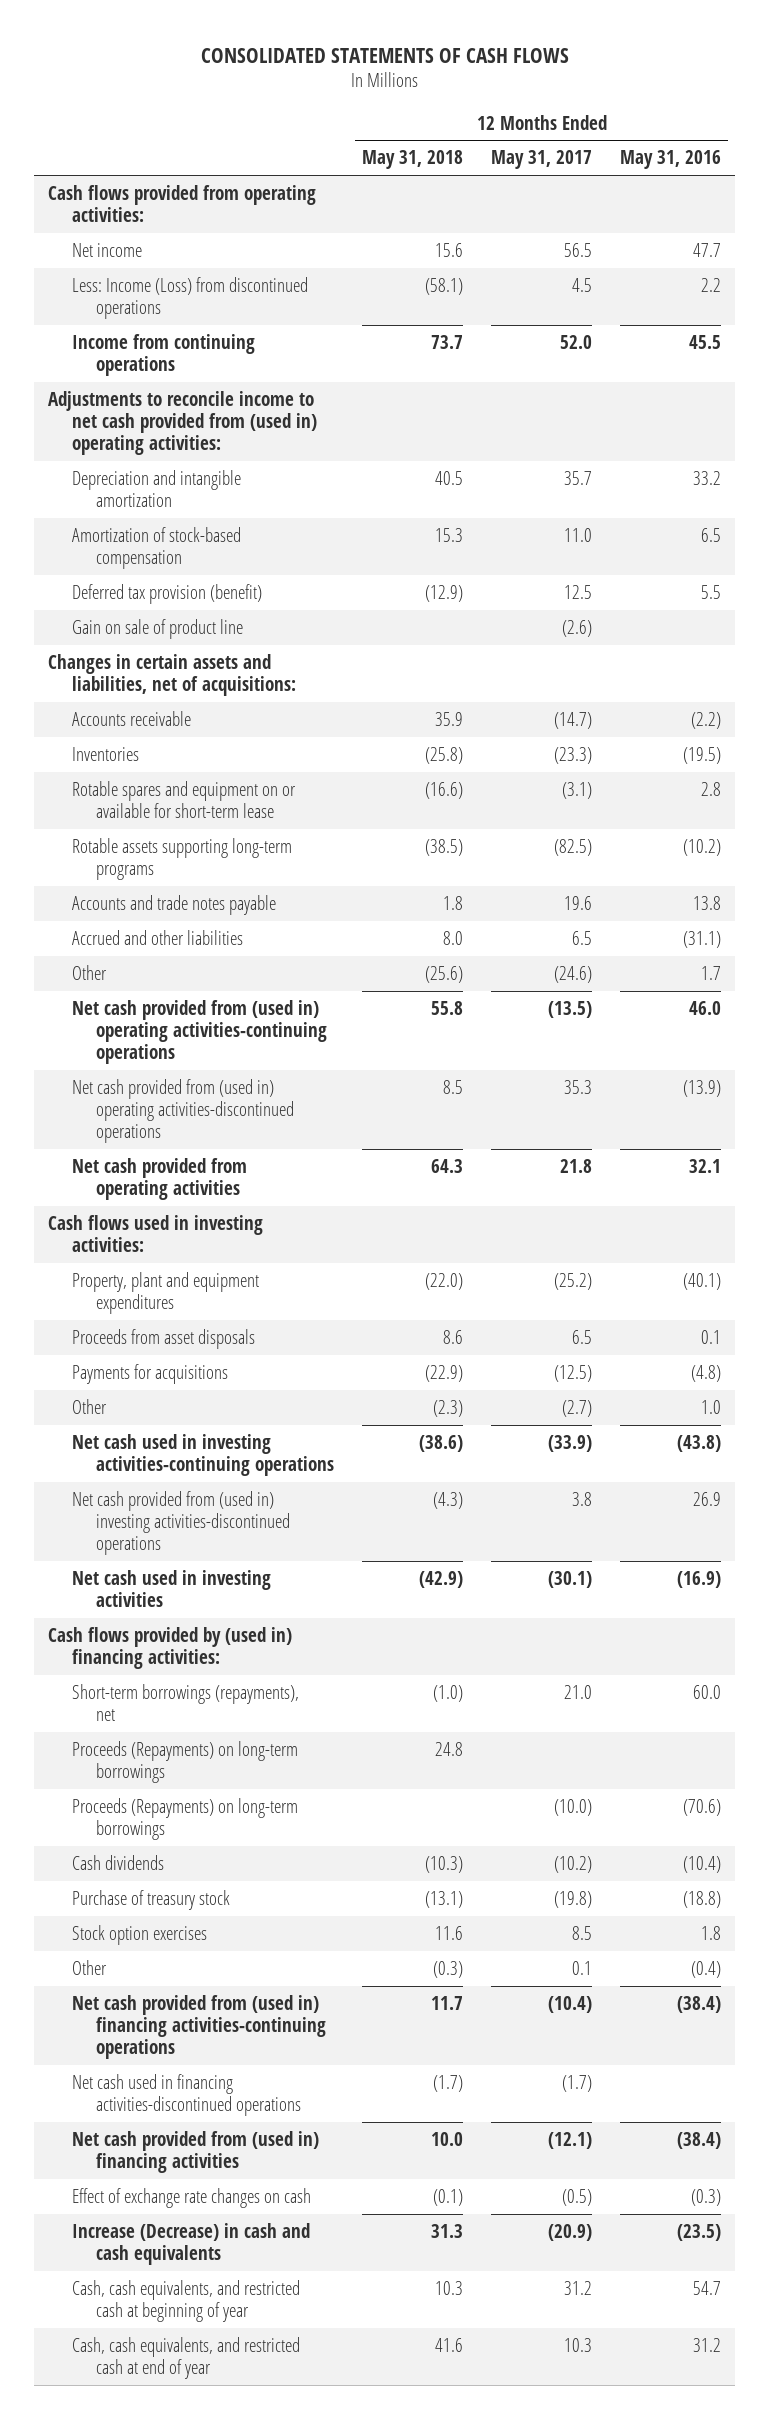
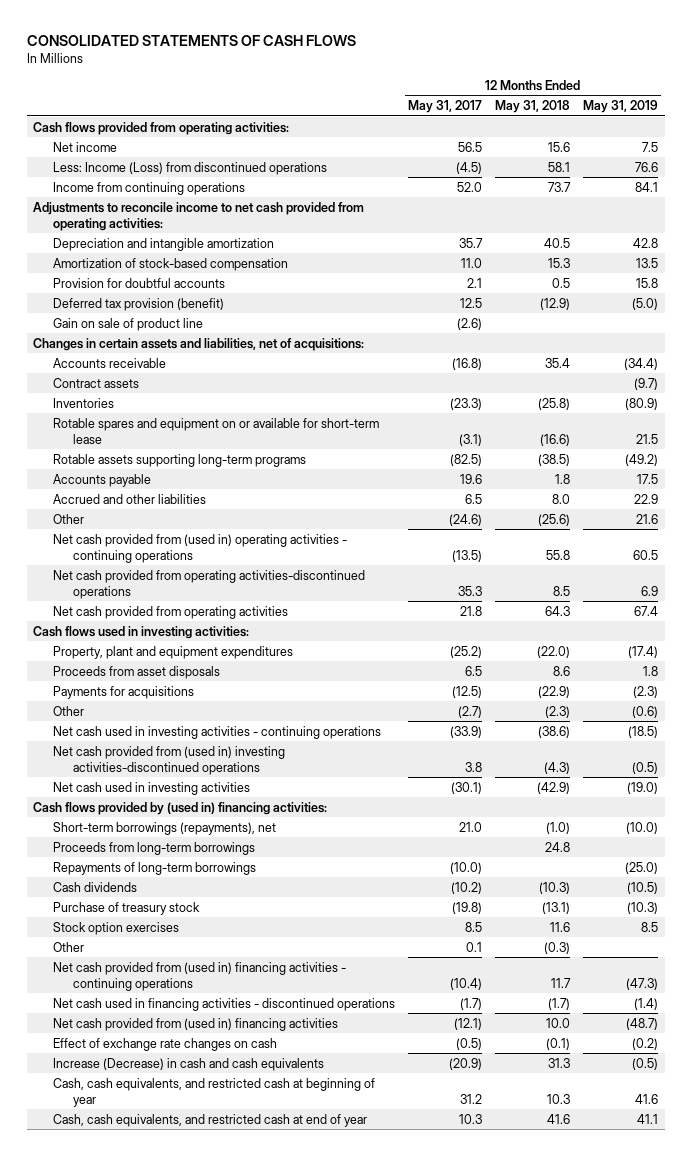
- | 12 Months Ended May 31, 2018 | 12 Months Ended May 31, 2017 | 12 Months Ended May 31, 2016
+ | 12 Months Ended May 31, 2017 | 12 Months Ended May 31, 2018 | 12 Months Ended May 31, 2019
- Less: Income (Loss) from discontinued operations | (58.1) | 4.5 | 2.2
+ Less: Income (Loss) from discontinued operations | (4.5) | 58.1 | 76.6
- Adjustments to reconcile income to net cash provided from (used in) operating activities:
+ Adjustments to reconcile income to net cash provided from operating activities:
+ Provision for doubtful accounts | 2.1 | 0.5 | 15.8
- Accounts receivable | 35.9 | (14.7) | (2.2)
+ Accounts receivable | (16.8) | 35.4 | (34.4)
+ Contract assets | | | (9.7)
- Accounts and trade notes payable | 1.8 | 19.6 | 13.8
+ Accounts payable | 19.6 | 1.8 | 17.5
- Net cash provided from (used in) operating activities-continuing operations | 55.8 | (13.5) | 46.0
- Net cash provided from (used in) operating activities-discontinued operations | 8.5 | 35.3 | (13.9)
+ Net cash provided from (used in) operating activities - continuing operations | (13.5) | 55.8 | 60.5
+ Net cash provided from operating activities-discontinued operations | 35.3 | 8.5 | 6.9
- Net cash used in investing activities-continuing operations | (38.6) | (33.9) | (43.8)
+ Net cash used in investing activities - continuing operations | (33.9) | (38.6) | (18.5)
- Proceeds (Repayments) on long-term borrowings | 24.8 | |
- Proceeds (Repayments) on long-term borrowings | | (10.0) | (70.6)
+ Proceeds from long-term borrowings | | 24.8 |
+ Repayments of long-term borrowings | (10.0) | | (25.0)
- Net cash provided from (used in) financing activities-continuing operations | 11.7 | (10.4) | (38.4)
- Net cash used in financing activities-discontinued operations | (1.7) | (1.7) |
+ Net cash provided from (used in) financing activities - continuing operations | (10.4) | 11.7 | (47.3)
+ Net cash used in financing activities - discontinued operations | (1.7) | (1.7) | (1.4)

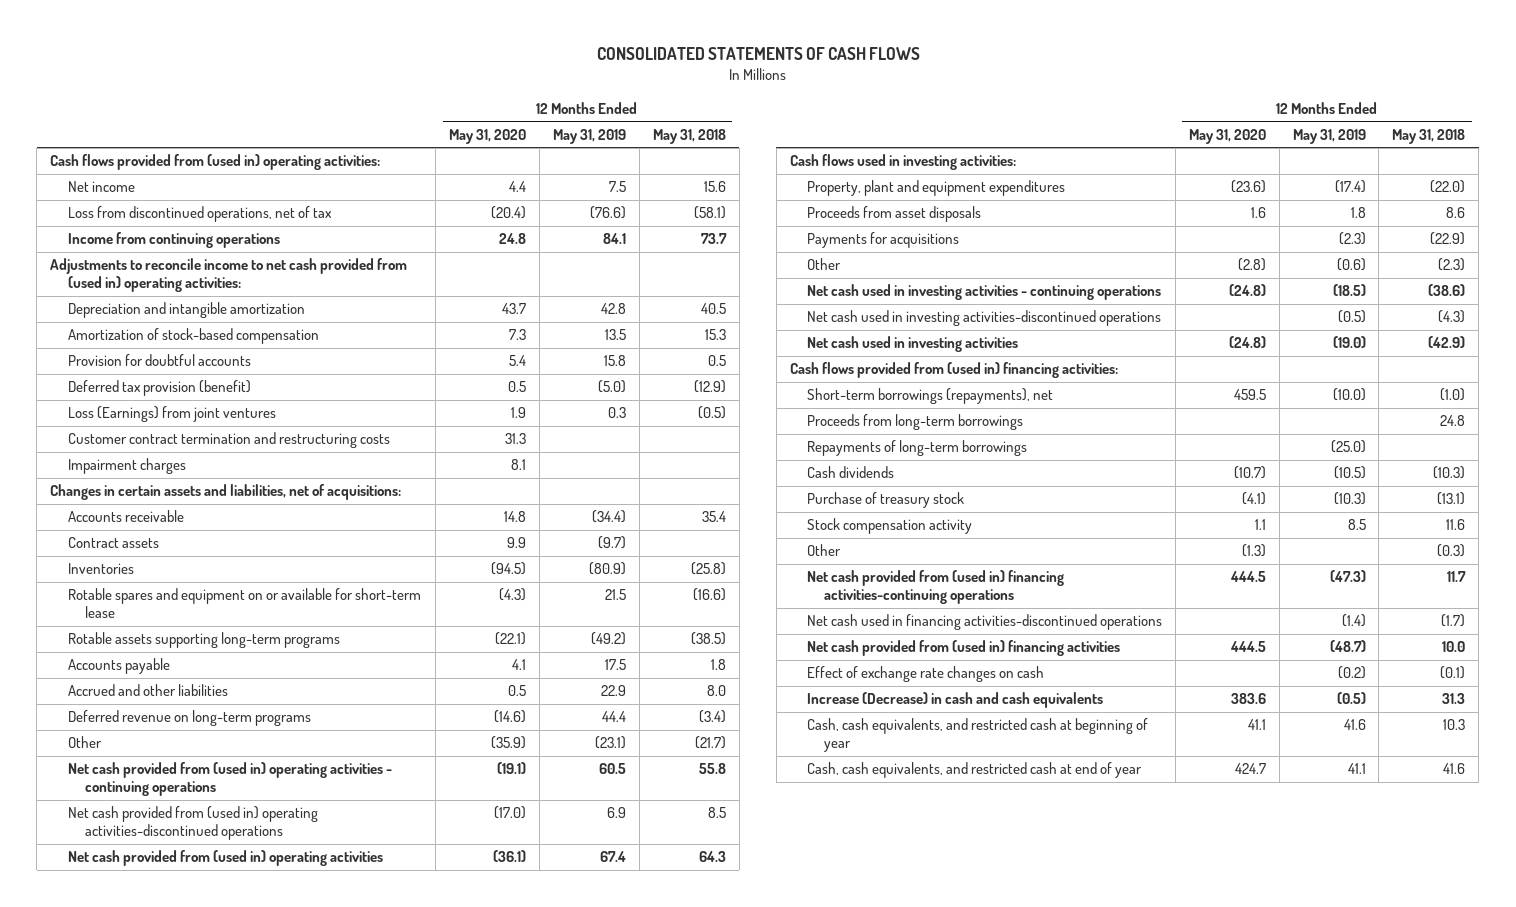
- | 12 Months Ended May 31, 2017 | 12 Months Ended May 31, 2018 | 12 Months Ended May 31, 2019
+ | 12 Months Ended May 31, 2020 | 12 Months Ended May 31, 2019 | 12 Months Ended May 31, 2018
- Cash flows provided from operating activities:
+ Cash flows provided from (used in) operating activities:
- Less: Income (Loss) from discontinued operations | (4.5) | 58.1 | 76.6
+ Loss from discontinued operations, net of tax | (20.4) | (76.6) | (58.1)
- Adjustments to reconcile income to net cash provided from operating activities:
+ Adjustments to reconcile income to net cash provided from (used in) operating activities:
- Gain on sale of product line | (2.6) | |
+ Loss (Earnings) from joint ventures | 1.9 | 0.3 | (0.5)
+ Customer contract termination and restructuring costs | 31.3 | |
+ Impairment charges | 8.1 | |
- Other | (24.6) | (25.6) | 21.6
+ Deferred revenue on long-term programs | (14.6) | 44.4 | (3.4)
+ Other | (35.9) | (23.1) | (21.7)
- Net cash provided from operating activities-discontinued operations | 35.3 | 8.5 | 6.9
- Net cash provided from operating activities | 21.8 | 64.3 | 67.4
+ Net cash provided from (used in) operating activities-discontinued operations | (17.0) | 6.9 | 8.5
+ Net cash provided from (used in) operating activities | (36.1) | 67.4 | 64.3
- Net cash provided from (used in) investing activities-discontinued operations | 3.8 | (4.3) | (0.5)
+ Net cash used in investing activities-discontinued operations | | (0.5) | (4.3)
- Cash flows provided by (used in) financing activities:
+ Cash flows provided from (used in) financing activities:
- Stock option exercises | 8.5 | 11.6 | 8.5
+ Stock compensation activity | 1.1 | 8.5 | 11.6
- Net cash provided from (used in) financing activities - continuing operations | (10.4) | 11.7 | (47.3)
- Net cash used in financing activities - discontinued operations | (1.7) | (1.7) | (1.4)
+ Net cash provided from (used in) financing activities-continuing operations | 444.5 | (47.3) | 11.7
+ Net cash used in financing activities-discontinued operations | | (1.4) | (1.7)

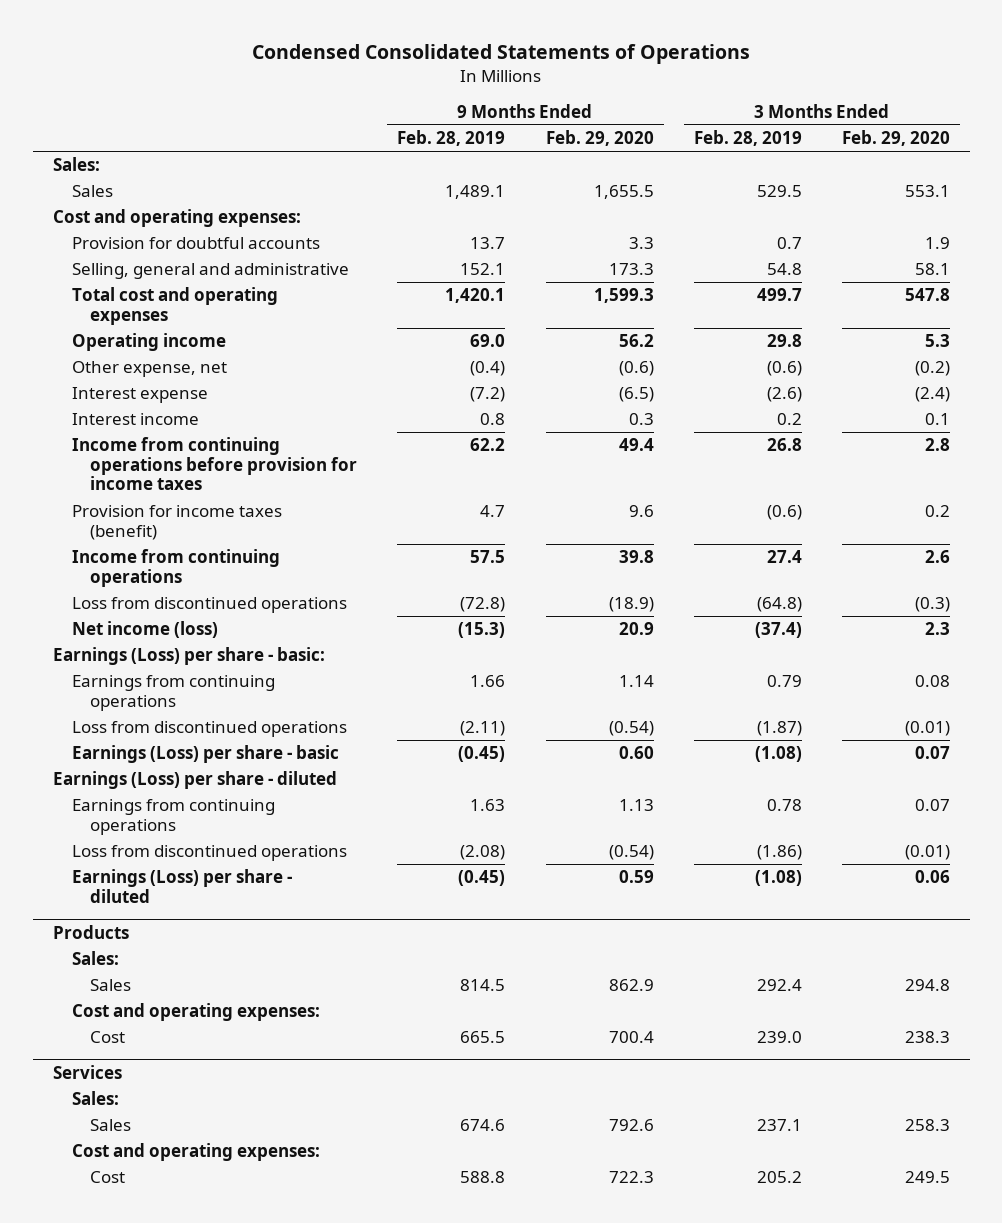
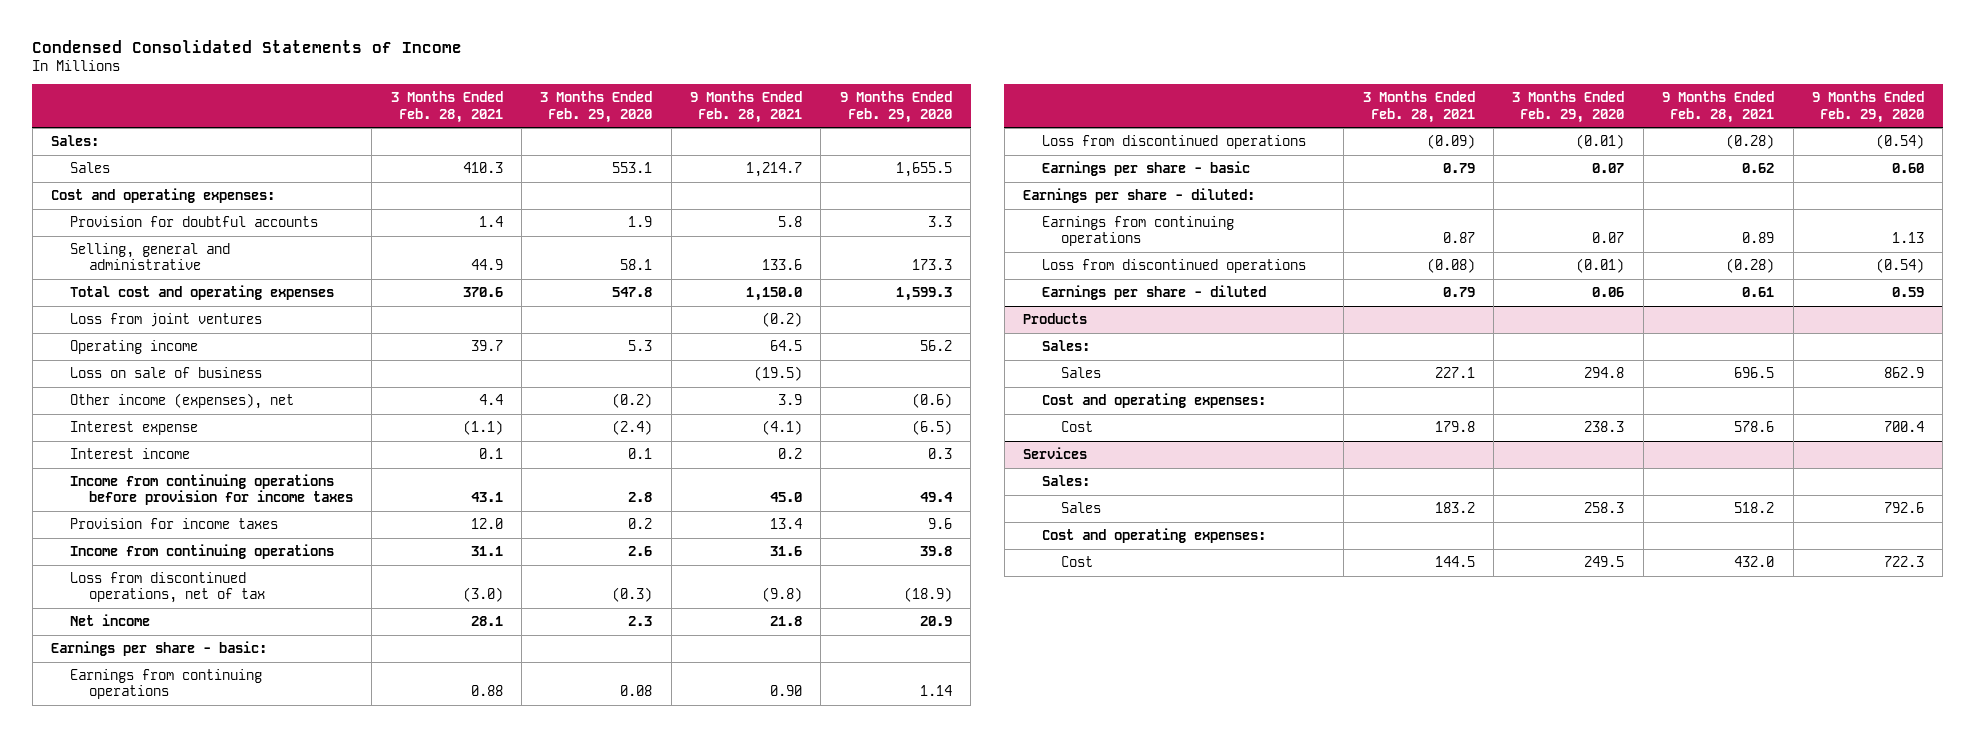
- Condensed Consolidated Statements of Operations
+ Condensed Consolidated Statements of Income
- | 9 Months Ended Feb. 28, 2019 | 9 Months Ended Feb. 29, 2020 | 3 Months Ended Feb. 28, 2019 | 3 Months Ended Feb. 29, 2020
+ | 3 Months Ended Feb. 28, 2021 | 3 Months Ended Feb. 29, 2020 | 9 Months Ended Feb. 28, 2021 | 9 Months Ended Feb. 29, 2020
+ Loss from joint ventures | | | (0.2) |
- Other expense, net | (0.4) | (0.6) | (0.6) | (0.2)
+ Loss on sale of business | | | (19.5) |
+ Other income (expenses), net | 4.4 | (0.2) | 3.9 | (0.6)
- Provision for income taxes (benefit) | 4.7 | 9.6 | (0.6) | 0.2
+ Provision for income taxes | 12.0 | 0.2 | 13.4 | 9.6
- Loss from discontinued operations | (72.8) | (18.9) | (64.8) | (0.3)
- Net income (loss) | (15.3) | 20.9 | (37.4) | 2.3
- Earnings (Loss) per share - basic:
+ Loss from discontinued operations, net of tax | (3.0) | (0.3) | (9.8) | (18.9)
+ Net income | 28.1 | 2.3 | 21.8 | 20.9
+ Earnings per share - basic:
- Earnings (Loss) per share - basic | (0.45) | 0.60 | (1.08) | 0.07
- Earnings (Loss) per share - diluted
+ Earnings per share - basic | 0.79 | 0.07 | 0.62 | 0.60
+ Earnings per share - diluted:
- Earnings (Loss) per share - diluted | (0.45) | 0.59 | (1.08) | 0.06
+ Earnings per share - diluted | 0.79 | 0.06 | 0.61 | 0.59

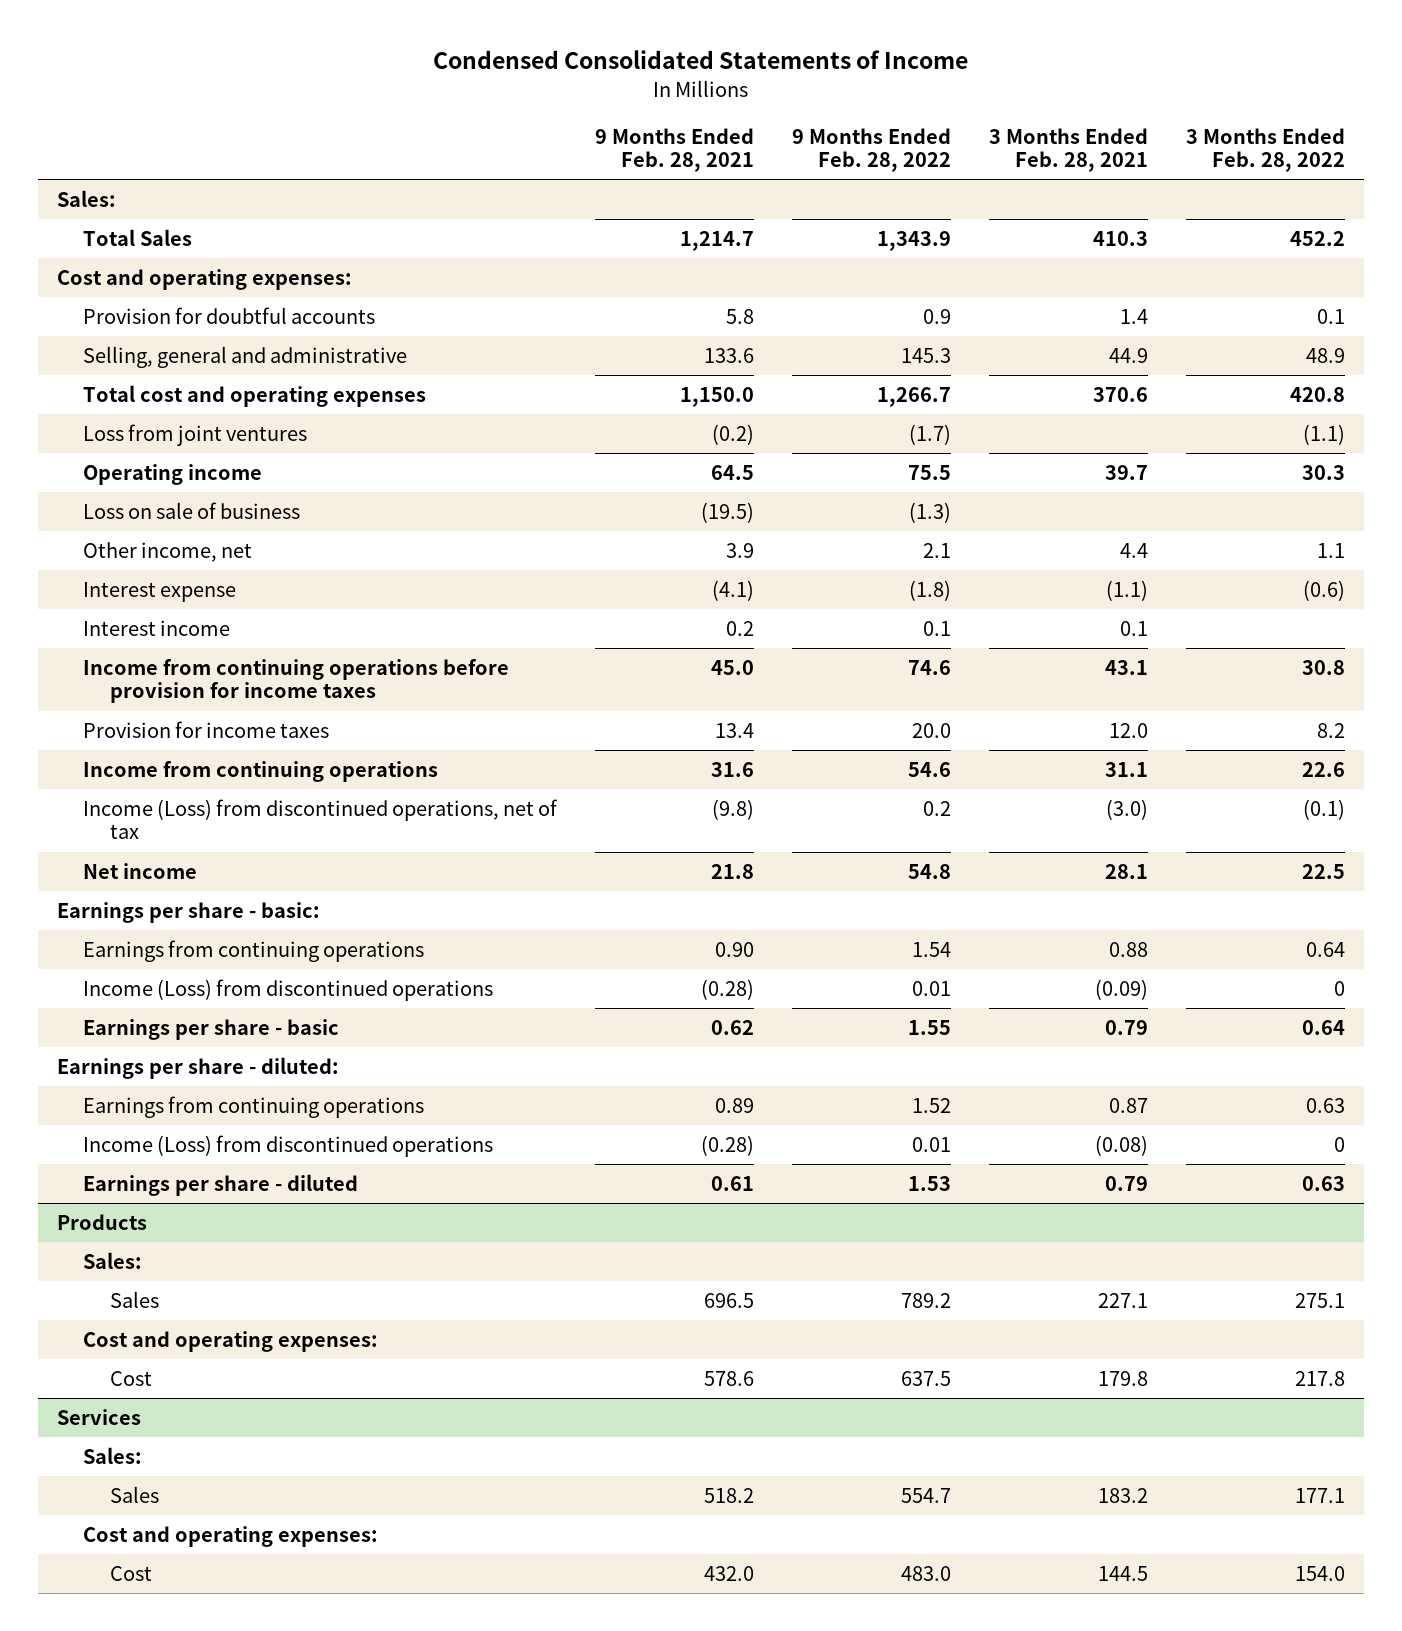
- | 3 Months Ended Feb. 28, 2021 | 3 Months Ended Feb. 29, 2020 | 9 Months Ended Feb. 28, 2021 | 9 Months Ended Feb. 29, 2020
+ | 9 Months Ended Feb. 28, 2021 | 9 Months Ended Feb. 28, 2022 | 3 Months Ended Feb. 28, 2021 | 3 Months Ended Feb. 28, 2022
- Sales | 410.3 | 553.1 | 1,214.7 | 1,655.5
+ Total Sales | 1,214.7 | 1,343.9 | 410.3 | 452.2
- Other income (expenses), net | 4.4 | (0.2) | 3.9 | (0.6)
+ Other income, net | 3.9 | 2.1 | 4.4 | 1.1
- Loss from discontinued operations, net of tax | (3.0) | (0.3) | (9.8) | (18.9)
+ Income (Loss) from discontinued operations, net of tax | (9.8) | 0.2 | (3.0) | (0.1)
- Loss from discontinued operations | (0.09) | (0.01) | (0.28) | (0.54)
+ Income (Loss) from discontinued operations | (0.28) | 0.01 | (0.09) | 0
- Loss from discontinued operations | (0.08) | (0.01) | (0.28) | (0.54)
+ Income (Loss) from discontinued operations | (0.28) | 0.01 | (0.08) | 0

